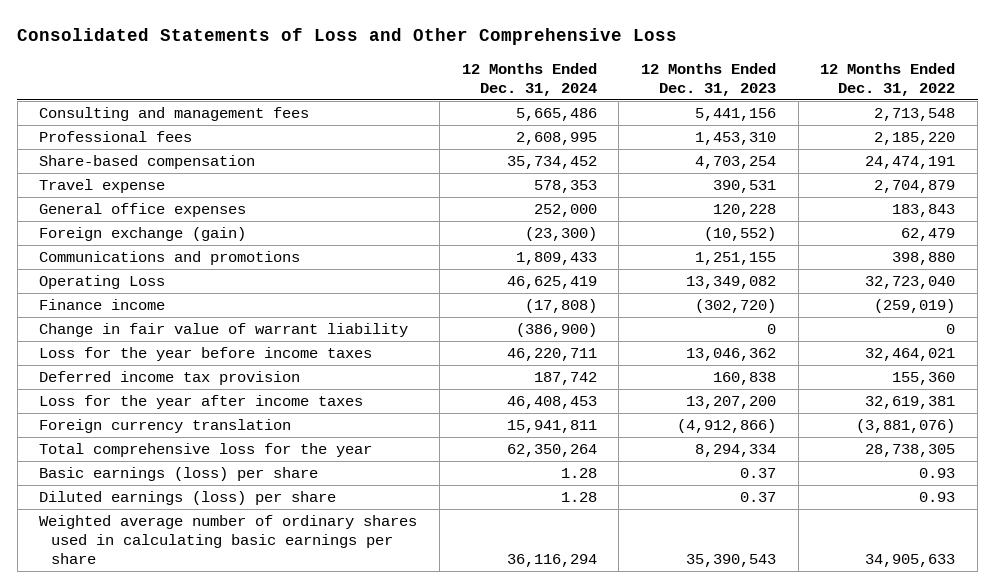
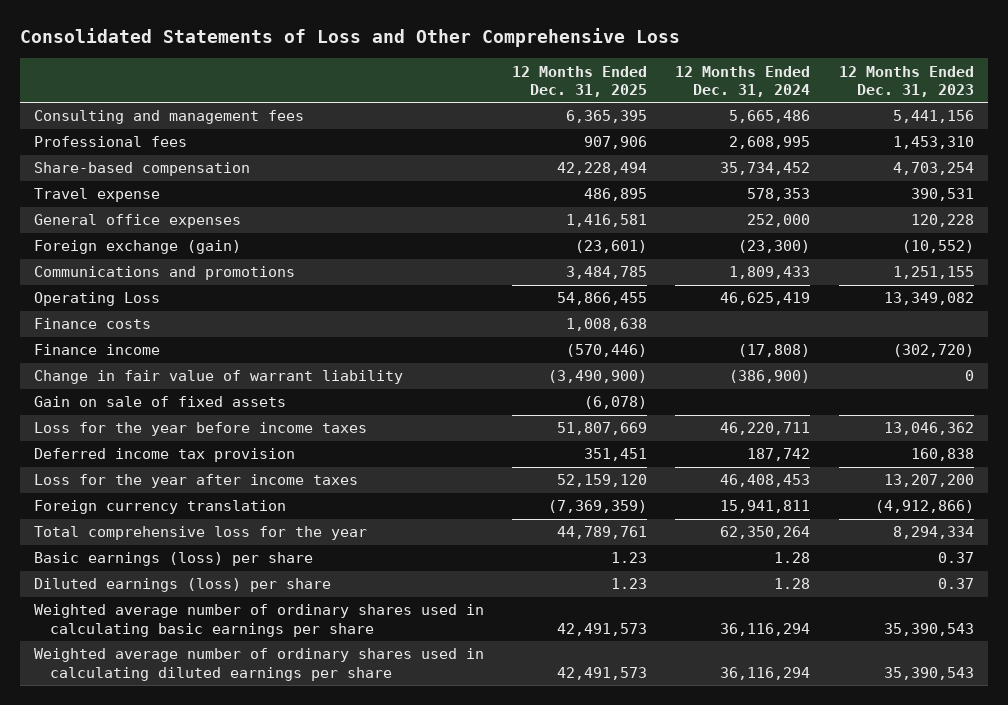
- | 12 Months Ended Dec. 31, 2024 | 12 Months Ended Dec. 31, 2023 | 12 Months Ended Dec. 31, 2022
+ | 12 Months Ended Dec. 31, 2025 | 12 Months Ended Dec. 31, 2024 | 12 Months Ended Dec. 31, 2023
+ Finance costs | 1,008,638 | |
+ Gain on sale of fixed assets | (6,078) | |
+ Weighted average number of ordinary shares used in calculating diluted earnings per share | 42,491,573 | 36,116,294 | 35,390,543

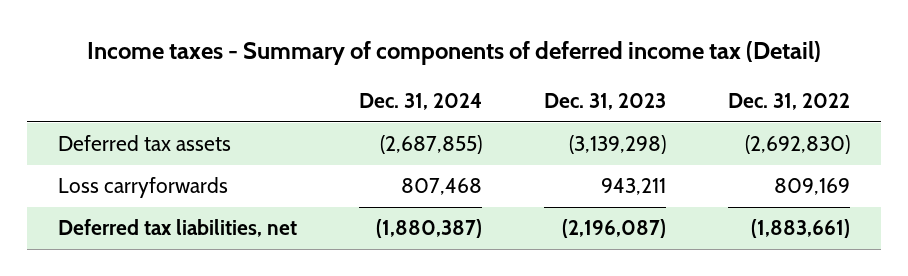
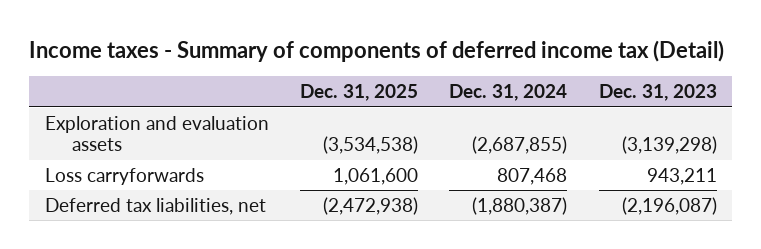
- | Dec. 31, 2024 | Dec. 31, 2023 | Dec. 31, 2022
+ | Dec. 31, 2025 | Dec. 31, 2024 | Dec. 31, 2023
- Deferred tax assets | (2,687,855) | (3,139,298) | (2,692,830)
+ Exploration and evaluation assets | (3,534,538) | (2,687,855) | (3,139,298)

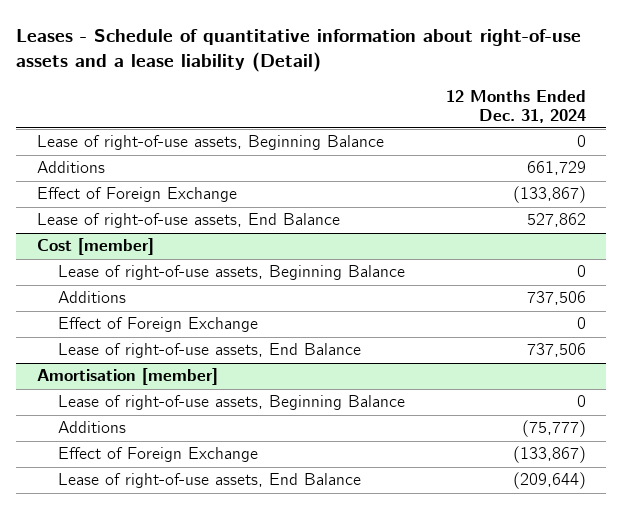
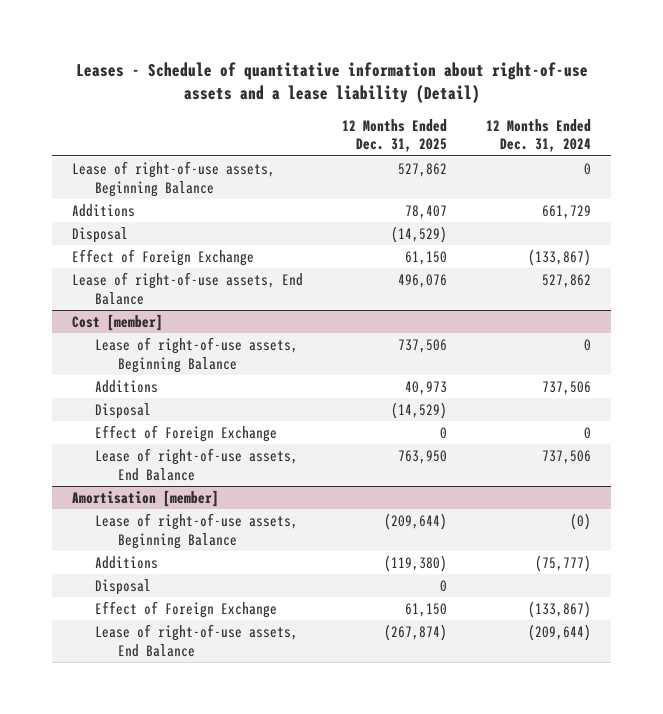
- | 12 Months Ended Dec. 31, 2024
+ | 12 Months Ended Dec. 31, 2025 | 12 Months Ended Dec. 31, 2024
+ Disposal | (14,529) |
@ Cost [member]
+ Disposal | (14,529) |
@ Amortisation [member]
- Lease of right-of-use assets, Beginning Balance | 0
+ Lease of right-of-use assets, Beginning Balance | (209,644) | (0)
+ Disposal | 0 |

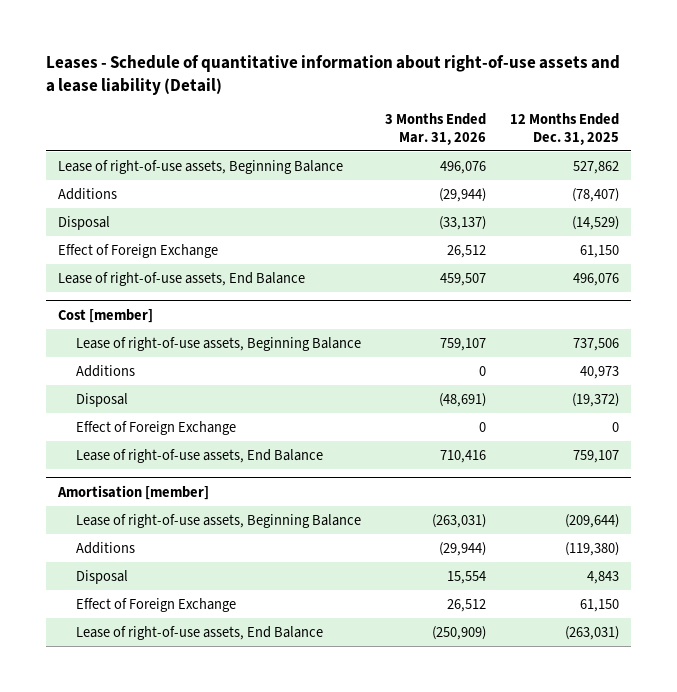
- | 12 Months Ended Dec. 31, 2025 | 12 Months Ended Dec. 31, 2024
+ | 3 Months Ended Mar. 31, 2026 | 12 Months Ended Dec. 31, 2025
- Additions | 78,407 | 661,729
+ Additions | (29,944) | (78,407)
@ Cost [member]
- Disposal | (14,529) |
+ Disposal | (48,691) | (19,372)
- Lease of right-of-use assets, End Balance | 763,950 | 737,506
+ Lease of right-of-use assets, End Balance | 710,416 | 759,107
@ Amortisation [member]
- Disposal | 0 |
+ Disposal | 15,554 | 4,843
- Lease of right-of-use assets, End Balance | (267,874) | (209,644)
+ Lease of right-of-use assets, End Balance | (250,909) | (263,031)

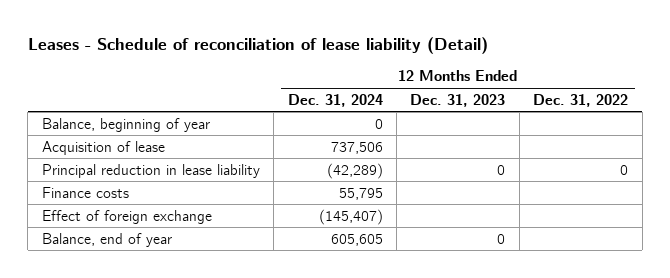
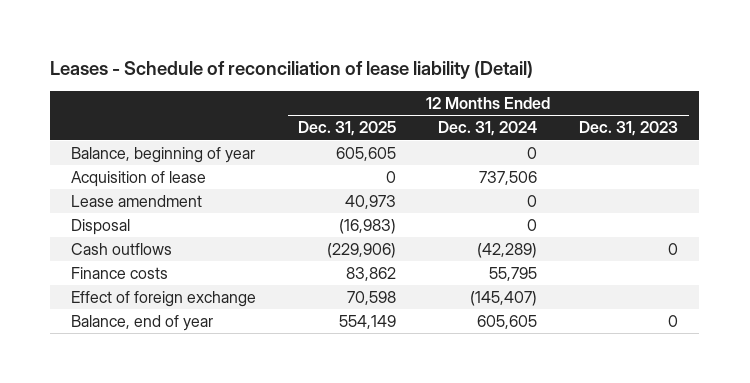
- | 12 Months Ended Dec. 31, 2024 | 12 Months Ended Dec. 31, 2023 | 12 Months Ended Dec. 31, 2022
+ | 12 Months Ended Dec. 31, 2025 | 12 Months Ended Dec. 31, 2024 | 12 Months Ended Dec. 31, 2023
- Principal reduction in lease liability | (42,289) | 0 | 0
+ Lease amendment | 40,973 | 0 |
+ Disposal | (16,983) | 0 |
+ Cash outflows | (229,906) | (42,289) | 0

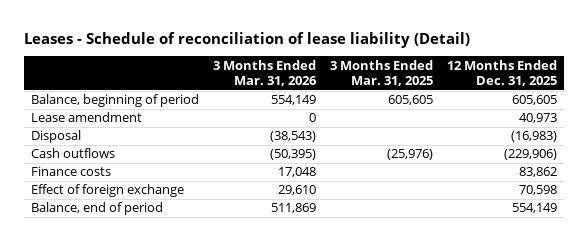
- | 12 Months Ended Dec. 31, 2025 | 12 Months Ended Dec. 31, 2024 | 12 Months Ended Dec. 31, 2023
+ | 3 Months Ended Mar. 31, 2026 | 3 Months Ended Mar. 31, 2025 | 12 Months Ended Dec. 31, 2025
- Balance, beginning of year | 605,605 | 0 |
- Acquisition of lease | 0 | 737,506 |
+ Balance, beginning of period | 554,149 | 605,605 | 605,605
- Balance, end of year | 554,149 | 605,605 | 0
+ Balance, end of period | 511,869 | | 554,149

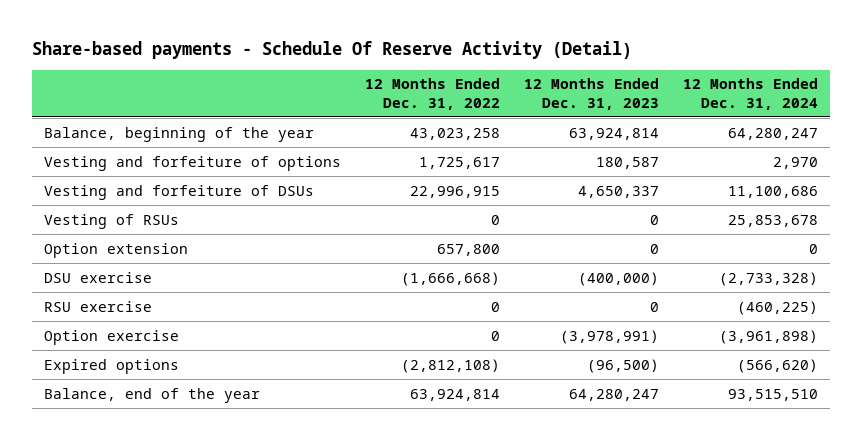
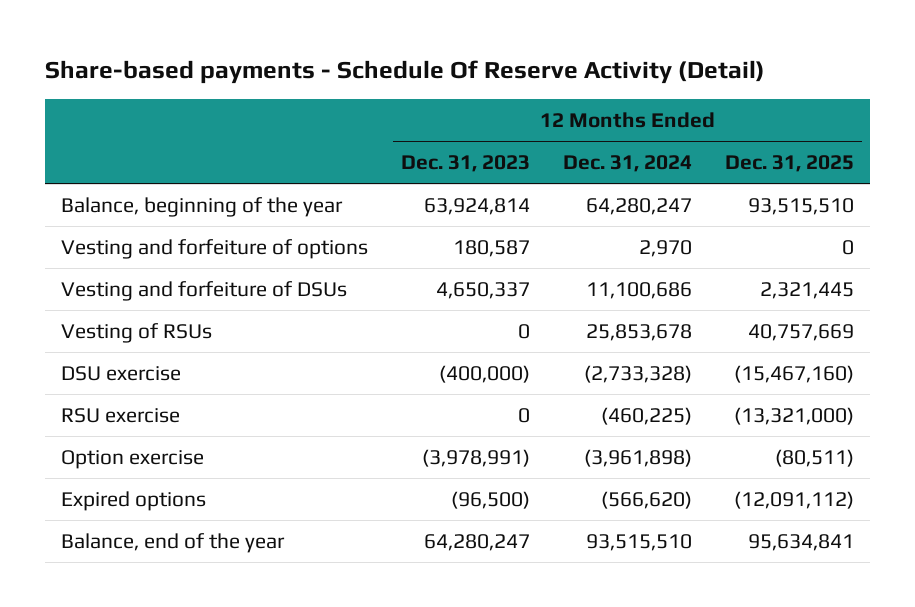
- | 12 Months Ended Dec. 31, 2022 | 12 Months Ended Dec. 31, 2023 | 12 Months Ended Dec. 31, 2024
+ | 12 Months Ended Dec. 31, 2023 | 12 Months Ended Dec. 31, 2024 | 12 Months Ended Dec. 31, 2025
- Option extension | 657,800 | 0 | 0

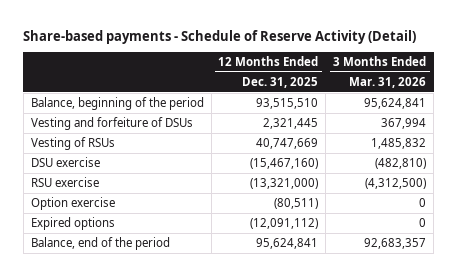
- Share-based payments - Schedule Of Reserve Activity (Detail)
+ Share-based payments - Schedule of Reserve Activity (Detail)
- | 12 Months Ended Dec. 31, 2023 | 12 Months Ended Dec. 31, 2024 | 12 Months Ended Dec. 31, 2025
+ | 12 Months Ended Dec. 31, 2025 | 3 Months Ended Mar. 31, 2026
- Balance, beginning of the year | 63,924,814 | 64,280,247 | 93,515,510
- Vesting and forfeiture of options | 180,587 | 2,970 | 0
+ Balance, beginning of the period | 93,515,510 | 95,624,841
- Vesting of RSUs | 0 | 25,853,678 | 40,757,669
+ Vesting of RSUs | 40,747,669 | 1,485,832
- Balance, end of the year | 64,280,247 | 93,515,510 | 95,634,841
+ Balance, end of the period | 95,624,841 | 92,683,357

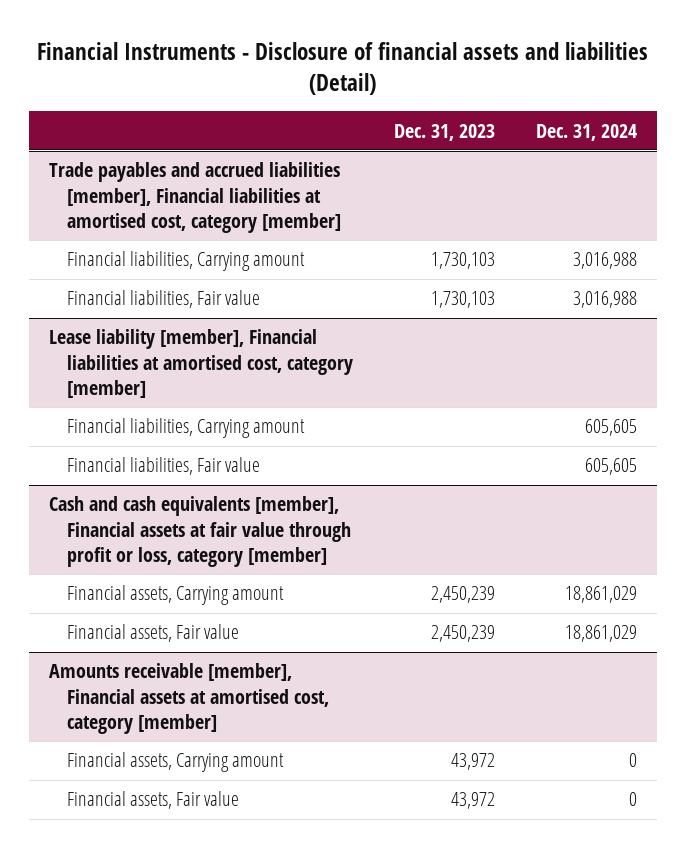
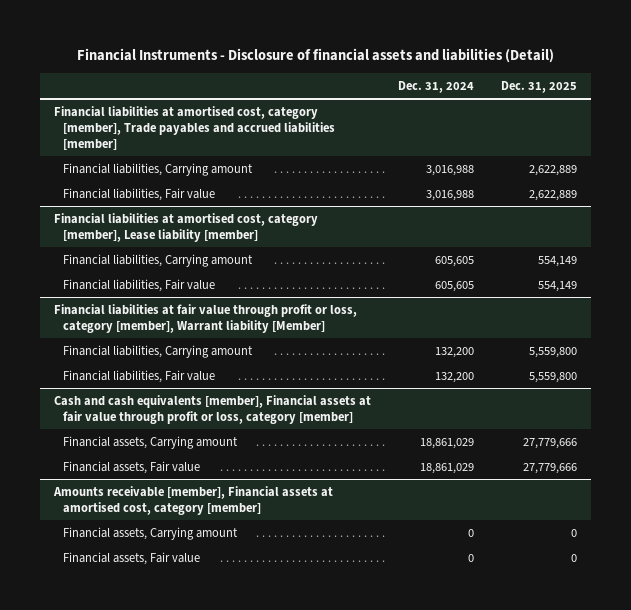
- | Dec. 31, 2023 | Dec. 31, 2024
+ | Dec. 31, 2024 | Dec. 31, 2025
- Trade payables and accrued liabilities [member], Financial liabilities at amortised cost, category [member]
+ Financial liabilities at amortised cost, category [member], Trade payables and accrued liabilities [member]
- Lease liability [member], Financial liabilities at amortised cost, category [member]
+ Financial liabilities at amortised cost, category [member], Lease liability [member]
+ Financial liabilities at fair value through profit or loss, category [member], Warrant liability [Member]
+ Financial liabilities, Carrying amount | 132,200 | 5,559,800
+ Financial liabilities, Fair value | 132,200 | 5,559,800

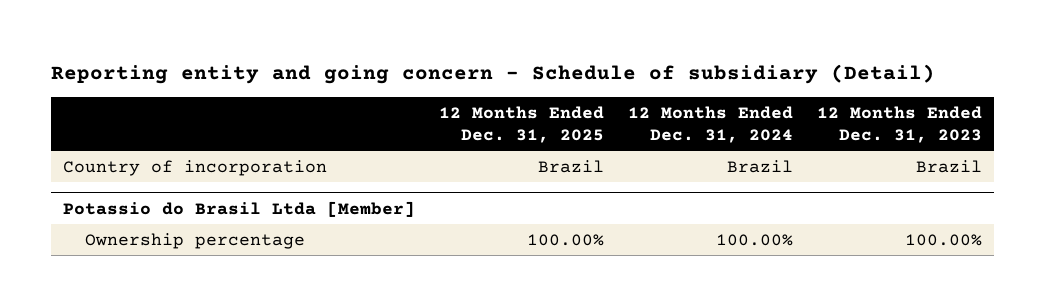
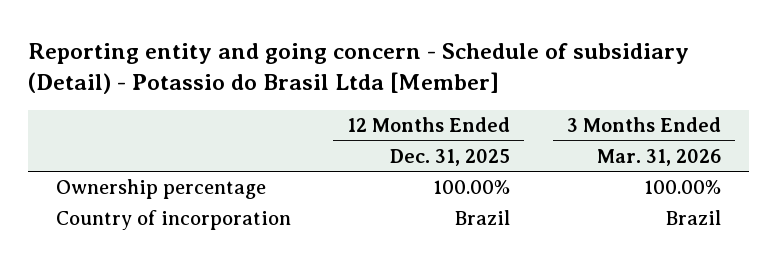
- Reporting entity and going concern - Schedule of subsidiary (Detail)
+ Reporting entity and going concern - Schedule of subsidiary (Detail) - Potassio do Brasil Ltda [Member]
- | 12 Months Ended Dec. 31, 2025 | 12 Months Ended Dec. 31, 2024 | 12 Months Ended Dec. 31, 2023
+ | 12 Months Ended Dec. 31, 2025 | 3 Months Ended Mar. 31, 2026
- Potassio do Brasil Ltda [Member]
moved down: Country of incorporation | Brazil | Brazil

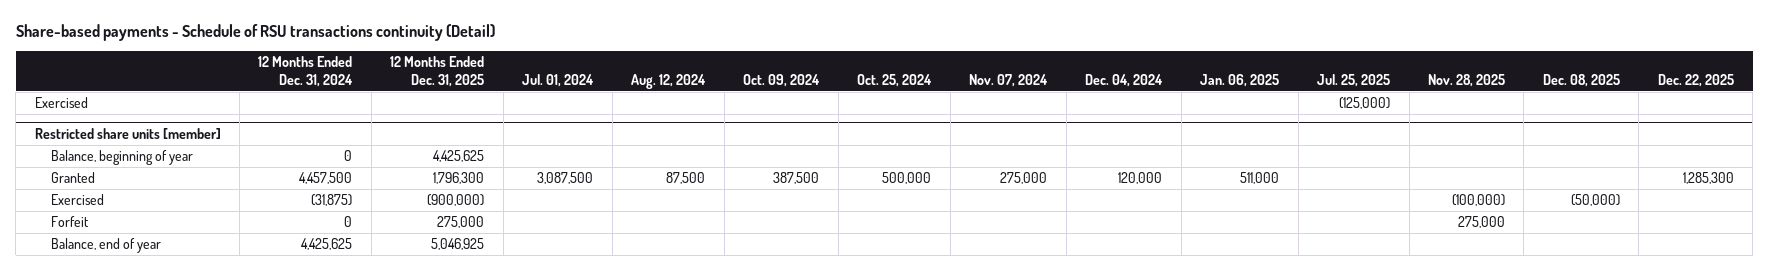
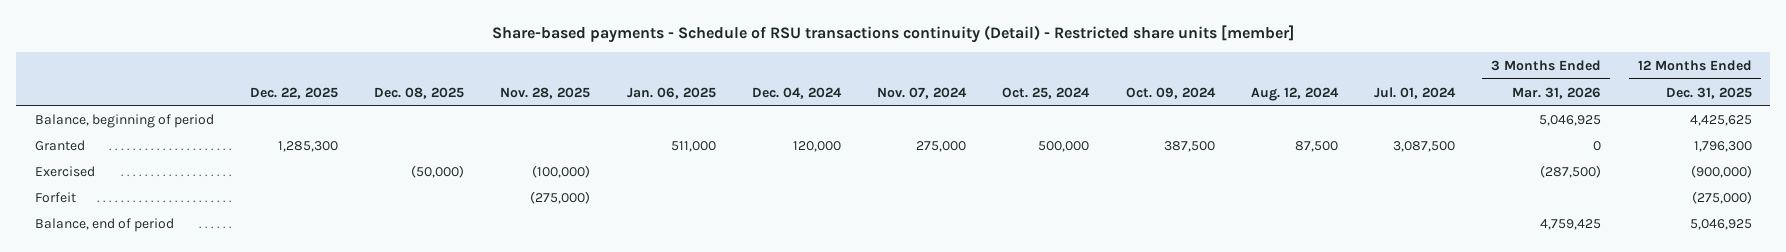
- Share-based payments - Schedule of RSU transactions continuity (Detail)
+ Share-based payments - Schedule of RSU transactions continuity (Detail) - Restricted share units [member]
- | 12 Months Ended Dec. 31, 2024 | 12 Months Ended Dec. 31, 2025 | Jul. 01, 2024 | Aug. 12, 2024 | Oct. 09, 2024 | Oct. 25, 2024 | Nov. 07, 2024 | Dec. 04, 2024 | Jan. 06, 2025 | Jul. 25, 2025 | Nov. 28, 2025 | Dec. 08, 2025 | Dec. 22, 2025
+ | Dec. 22, 2025 | Dec. 08, 2025 | Nov. 28, 2025 | Jan. 06, 2025 | Dec. 04, 2024 | Nov. 07, 2024 | Oct. 25, 2024 | Oct. 09, 2024 | Aug. 12, 2024 | Jul. 01, 2024 | 3 Months Ended Mar. 31, 2026 | 12 Months Ended Dec. 31, 2025
- Exercised | | | | | | | | | | (125,000) | | |
- Restricted share units [member]
- Balance, beginning of year | 0 | 4,425,625 | | | | | | | | | | |
+ Balance, beginning of period | | | | | | | | | | | 5,046,925 | 4,425,625
- Forfeit | 0 | 275,000 | | | | | | | | | 275,000 | |
- Balance, end of year | 4,425,625 | 5,046,925 | | | | | | | | | | |
+ Forfeit | | | (275,000) | | | | | | | | | (275,000)
+ Balance, end of period | | | | | | | | | | | 4,759,425 | 5,046,925

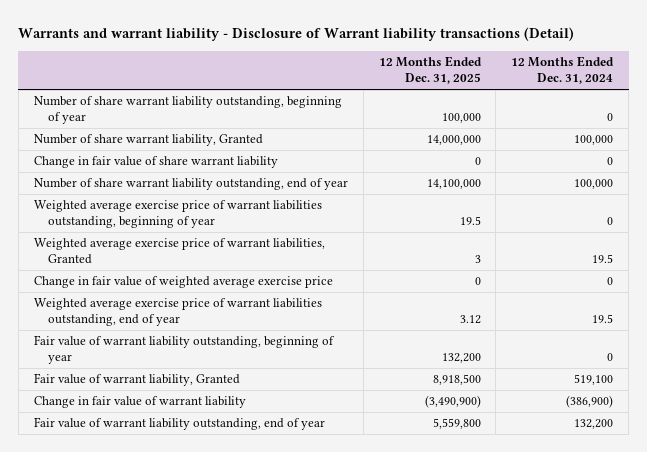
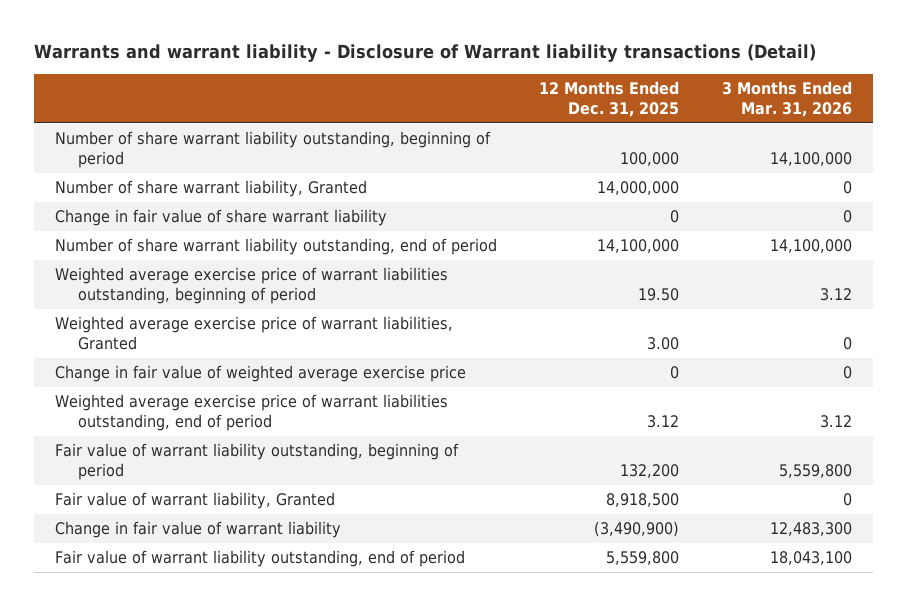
- | 12 Months Ended Dec. 31, 2025 | 12 Months Ended Dec. 31, 2024
+ | 12 Months Ended Dec. 31, 2025 | 3 Months Ended Mar. 31, 2026
- Number of share warrant liability outstanding, beginning of year | 100,000 | 0
+ Number of share warrant liability outstanding, beginning of period | 100,000 | 14,100,000
- Number of share warrant liability outstanding, end of year | 14,100,000 | 100,000
- Weighted average exercise price of warrant liabilities outstanding, beginning of year | 19.5 | 0
- Weighted average exercise price of warrant liabilities, Granted | 3 | 19.5
+ Number of share warrant liability outstanding, end of period | 14,100,000 | 14,100,000
+ Weighted average exercise price of warrant liabilities outstanding, beginning of period | 19.50 | 3.12
+ Weighted average exercise price of warrant liabilities, Granted | 3.00 | 0
- Weighted average exercise price of warrant liabilities outstanding, end of year | 3.12 | 19.5
- Fair value of warrant liability outstanding, beginning of year | 132,200 | 0
+ Weighted average exercise price of warrant liabilities outstanding, end of period | 3.12 | 3.12
+ Fair value of warrant liability outstanding, beginning of period | 132,200 | 5,559,800
- Fair value of warrant liability outstanding, end of year | 5,559,800 | 132,200
+ Fair value of warrant liability outstanding, end of period | 5,559,800 | 18,043,100

